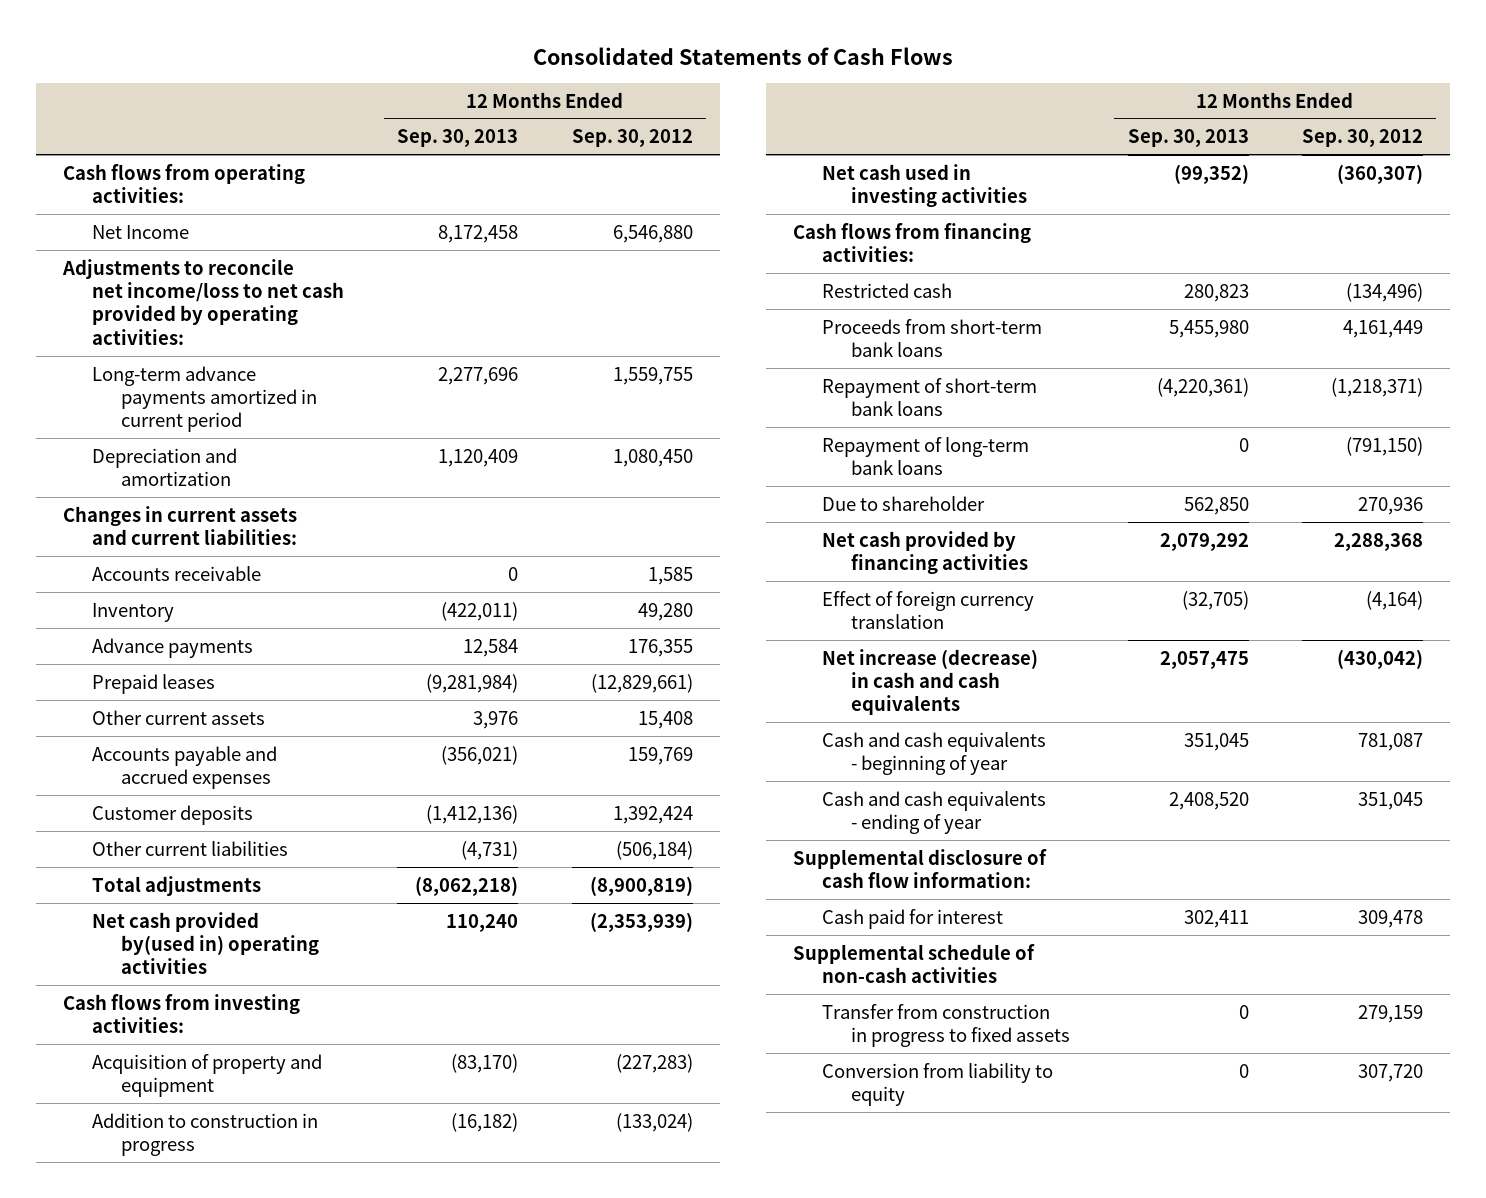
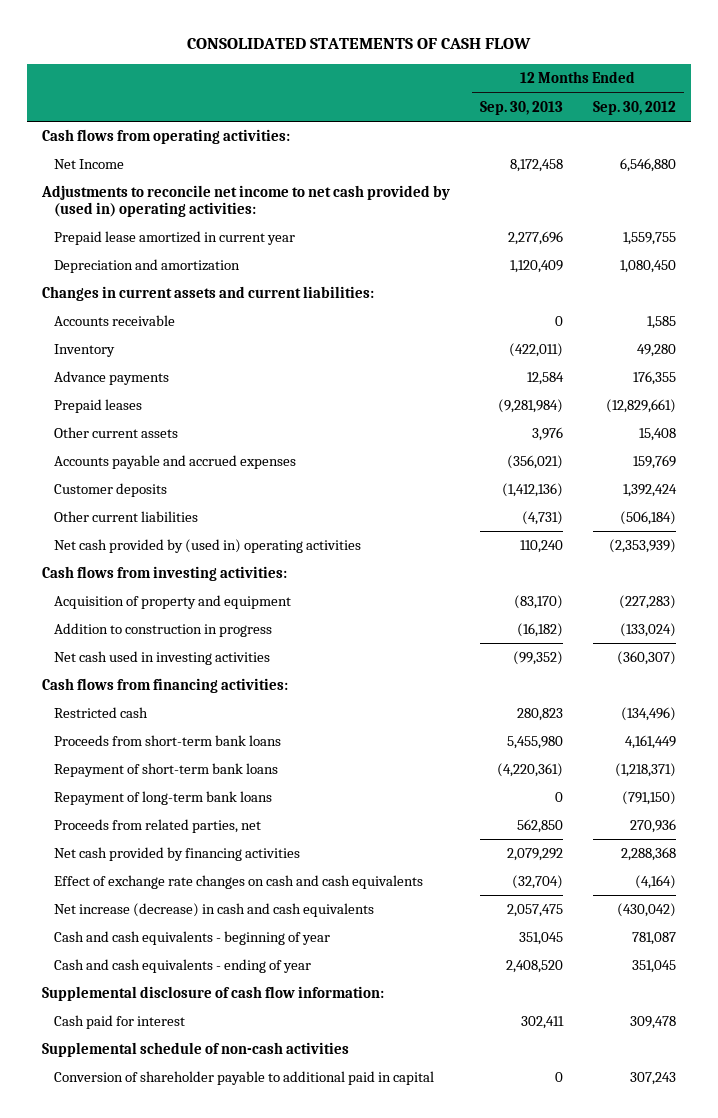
- Consolidated Statements of Cash Flows
+ CONSOLIDATED STATEMENTS OF CASH FLOW
- Adjustments to reconcile net income/loss to net cash provided by operating activities:
- Long-term advance payments amortized in current period | 2,277,696 | 1,559,755
+ Adjustments to reconcile net income to net cash provided by (used in) operating activities:
+ Prepaid lease amortized in current year | 2,277,696 | 1,559,755
- Total adjustments | (8,062,218) | (8,900,819)
- Net cash provided by(used in) operating activities | 110,240 | (2,353,939)
+ Net cash provided by (used in) operating activities | 110,240 | (2,353,939)
- Due to shareholder | 562,850 | 270,936
+ Proceeds from related parties, net | 562,850 | 270,936
- Effect of foreign currency translation | (32,705) | (4,164)
+ Effect of exchange rate changes on cash and cash equivalents | (32,704) | (4,164)
- Transfer from construction in progress to fixed assets | 0 | 279,159
- Conversion from liability to equity | 0 | 307,720
+ Conversion of shareholder payable to additional paid in capital | 0 | 307,243

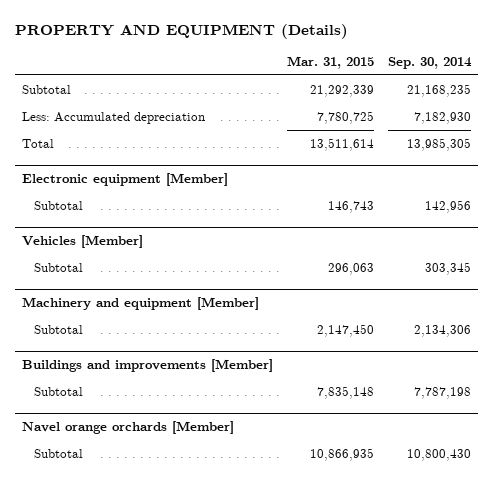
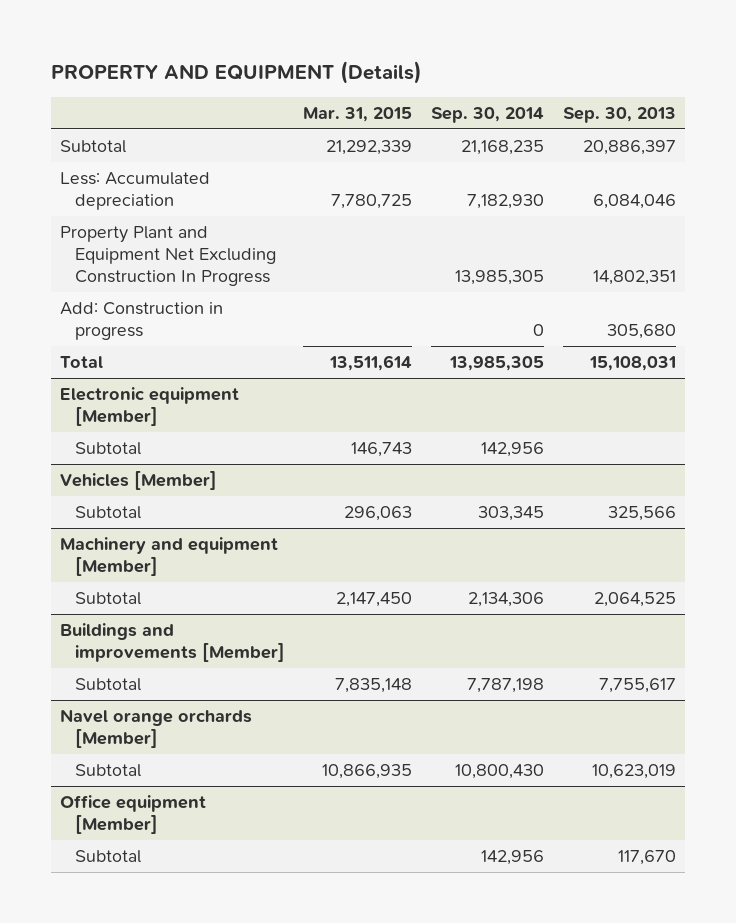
- | Mar. 31, 2015 | Sep. 30, 2014
+ | Mar. 31, 2015 | Sep. 30, 2014 | Sep. 30, 2013
+ Property Plant and Equipment Net Excluding Construction In Progress | | 13,985,305 | 14,802,351
+ Add: Construction in progress | | 0 | 305,680
+ Office equipment [Member]
+ Subtotal | | 142,956 | 117,670

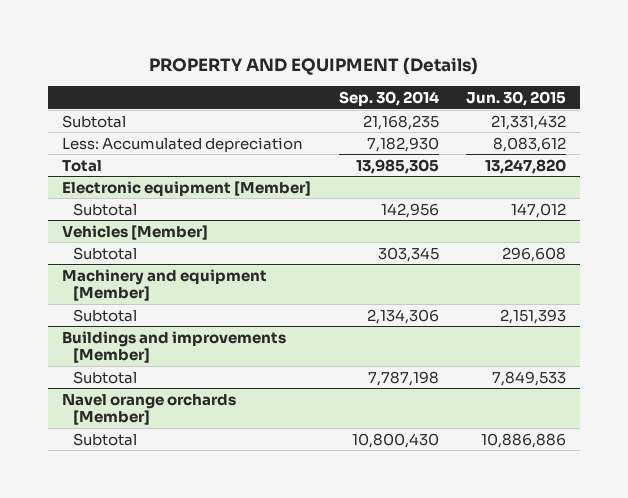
- | Mar. 31, 2015 | Sep. 30, 2014 | Sep. 30, 2013
+ | Sep. 30, 2014 | Jun. 30, 2015
- Property Plant and Equipment Net Excluding Construction In Progress | | 13,985,305 | 14,802,351
- Add: Construction in progress | | 0 | 305,680
- Office equipment [Member]
- Subtotal | | 142,956 | 117,670

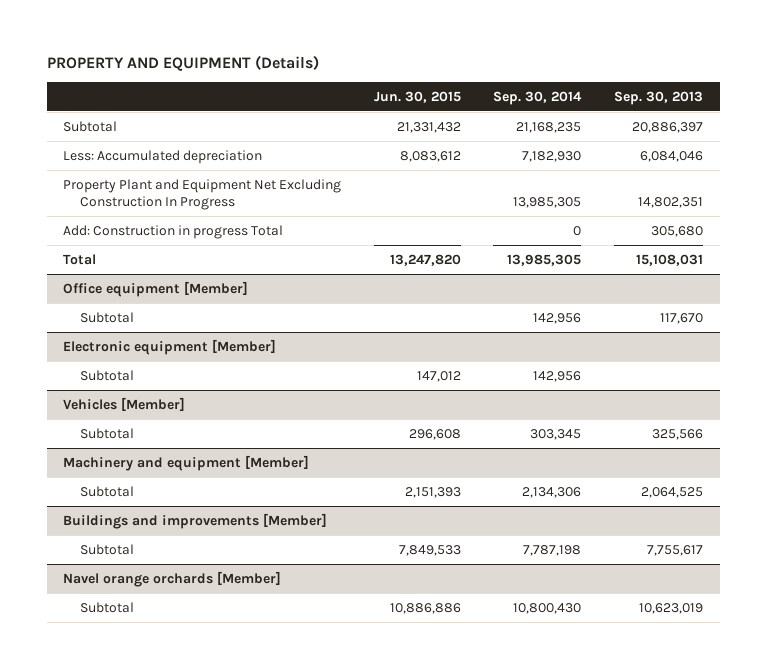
- | Sep. 30, 2014 | Jun. 30, 2015
+ | Jun. 30, 2015 | Sep. 30, 2014 | Sep. 30, 2013
+ Property Plant and Equipment Net Excluding Construction In Progress | | 13,985,305 | 14,802,351
+ Add: Construction in progress Total | | 0 | 305,680
+ Office equipment [Member]
+ Subtotal | | 142,956 | 117,670

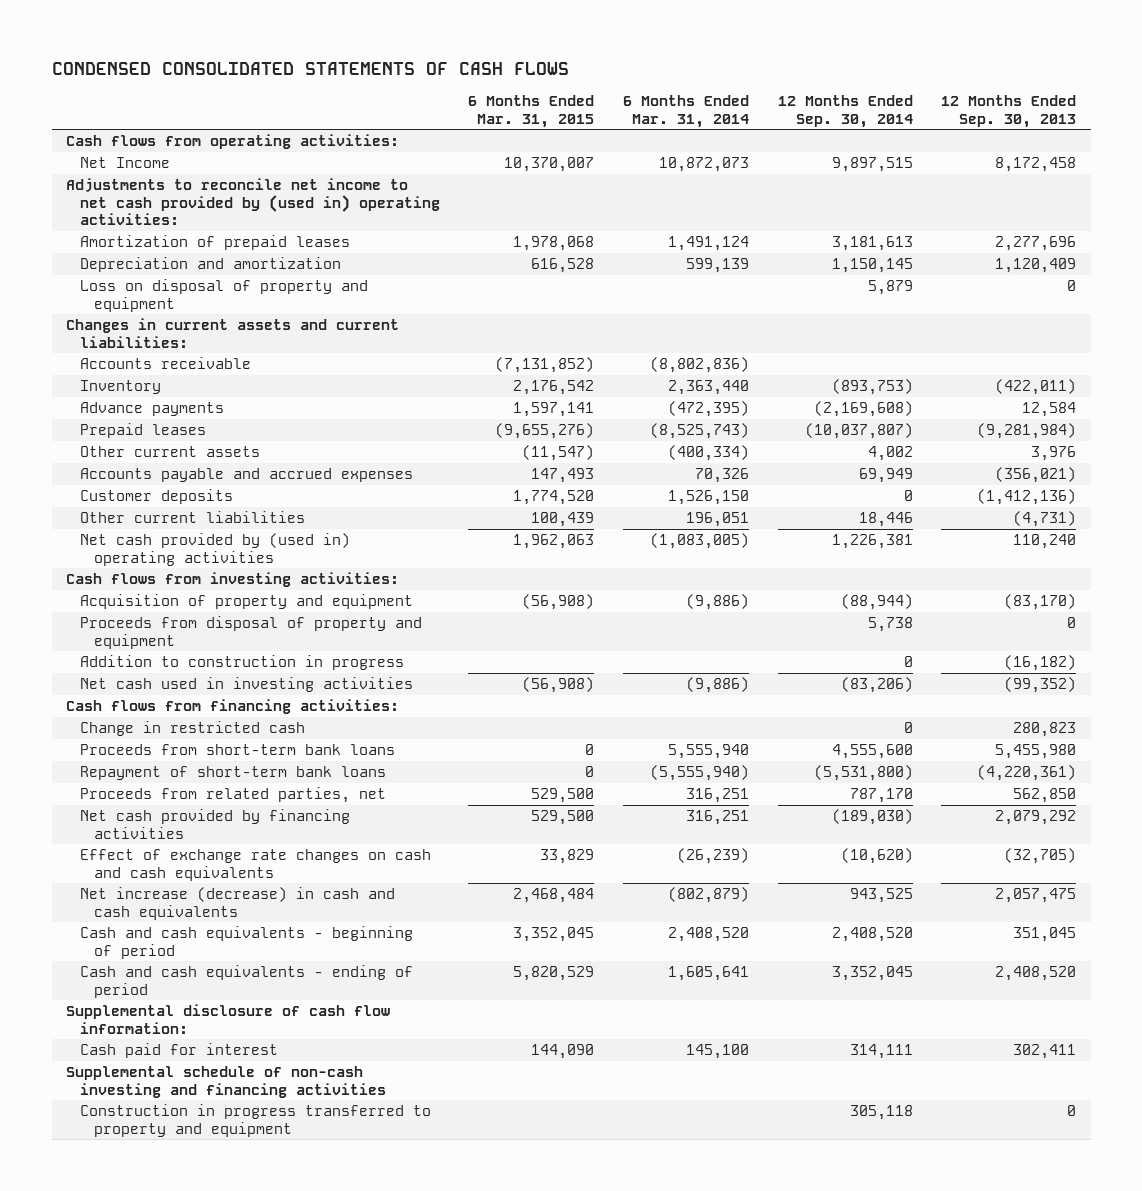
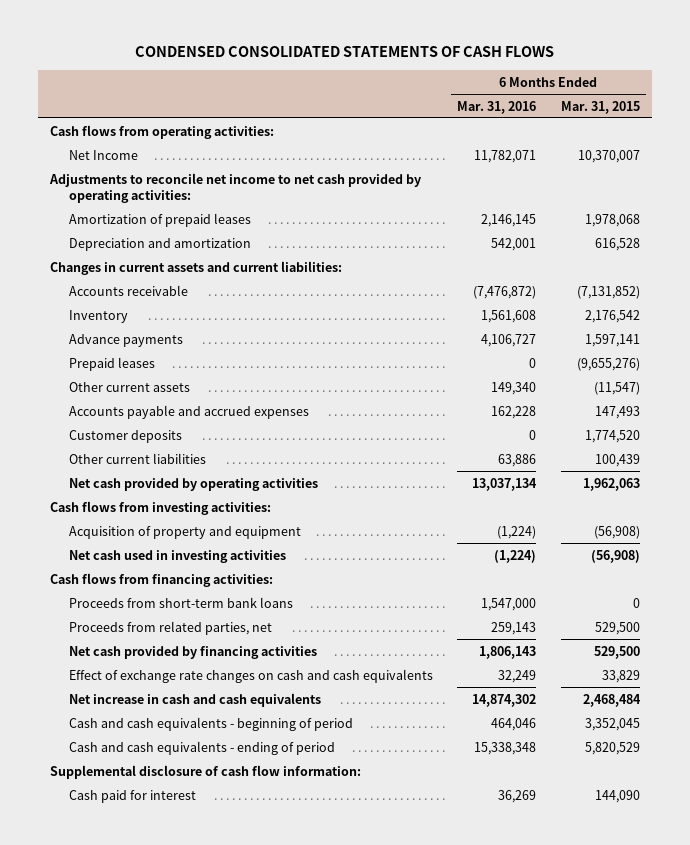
- | 6 Months Ended Mar. 31, 2015 | 6 Months Ended Mar. 31, 2014 | 12 Months Ended Sep. 30, 2014 | 12 Months Ended Sep. 30, 2013
+ | 6 Months Ended Mar. 31, 2016 | 6 Months Ended Mar. 31, 2015
- Adjustments to reconcile net income to net cash provided by (used in) operating activities:
+ Adjustments to reconcile net income to net cash provided by operating activities:
- Loss on disposal of property and equipment | | | 5,879 | 0
- Net cash provided by (used in) operating activities | 1,962,063 | (1,083,005) | 1,226,381 | 110,240
+ Net cash provided by operating activities | 13,037,134 | 1,962,063
- Proceeds from disposal of property and equipment | | | 5,738 | 0
- Addition to construction in progress | | | 0 | (16,182)
- Change in restricted cash | | | 0 | 280,823
- Repayment of short-term bank loans | 0 | (5,555,940) | (5,531,800) | (4,220,361)
- Net increase (decrease) in cash and cash equivalents | 2,468,484 | (802,879) | 943,525 | 2,057,475
+ Net increase in cash and cash equivalents | 14,874,302 | 2,468,484
- Supplemental schedule of non-cash investing and financing activities
- Construction in progress transferred to property and equipment | | | 305,118 | 0

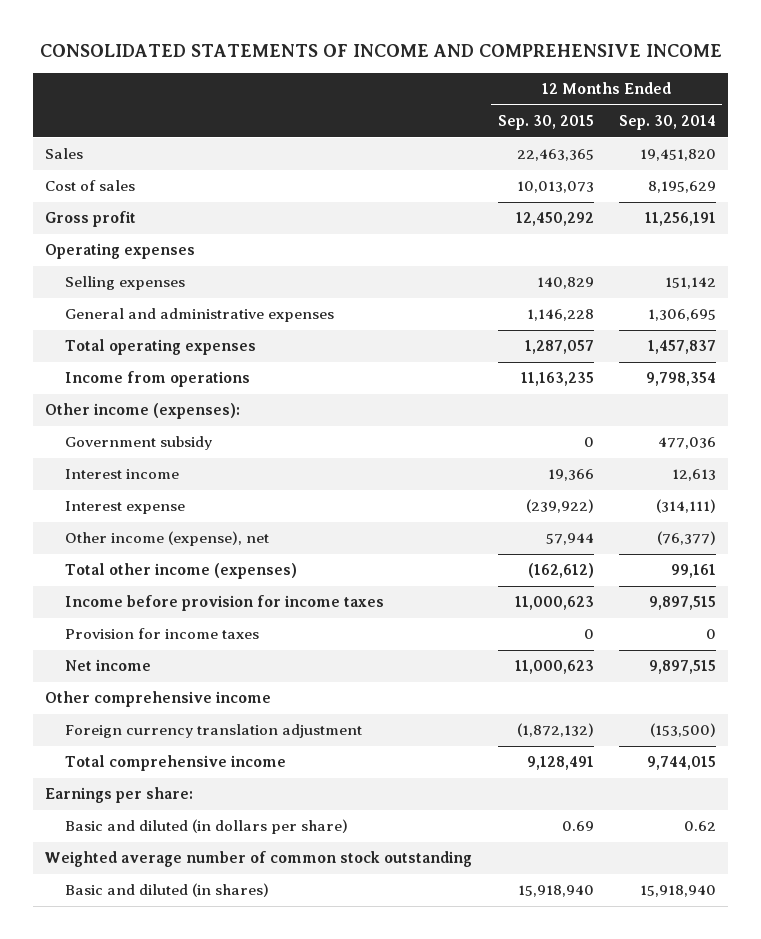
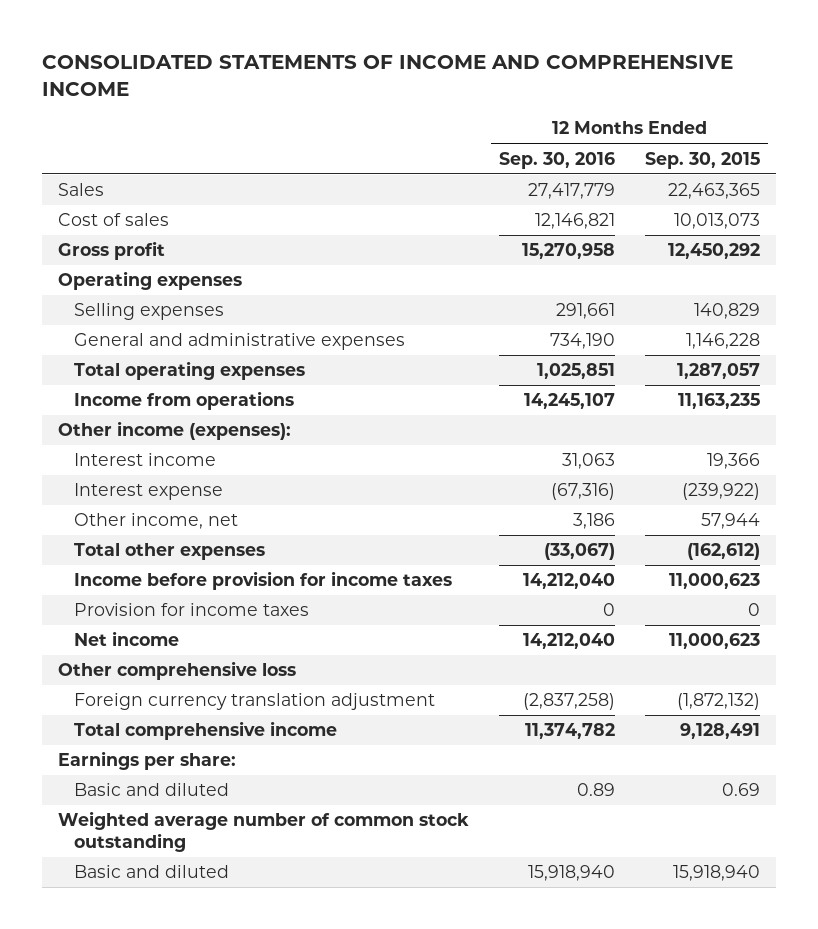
- | 12 Months Ended Sep. 30, 2015 | 12 Months Ended Sep. 30, 2014
+ | 12 Months Ended Sep. 30, 2016 | 12 Months Ended Sep. 30, 2015
- Government subsidy | 0 | 477,036
- Other income (expense), net | 57,944 | (76,377)
- Total other income (expenses) | (162,612) | 99,161
+ Other income, net | 3,186 | 57,944
+ Total other expenses | (33,067) | (162,612)
- Other comprehensive income
+ Other comprehensive loss
- Basic and diluted (in dollars per share) | 0.69 | 0.62
+ Basic and diluted | 0.89 | 0.69
- Basic and diluted (in shares) | 15,918,940 | 15,918,940
+ Basic and diluted | 15,918,940 | 15,918,940

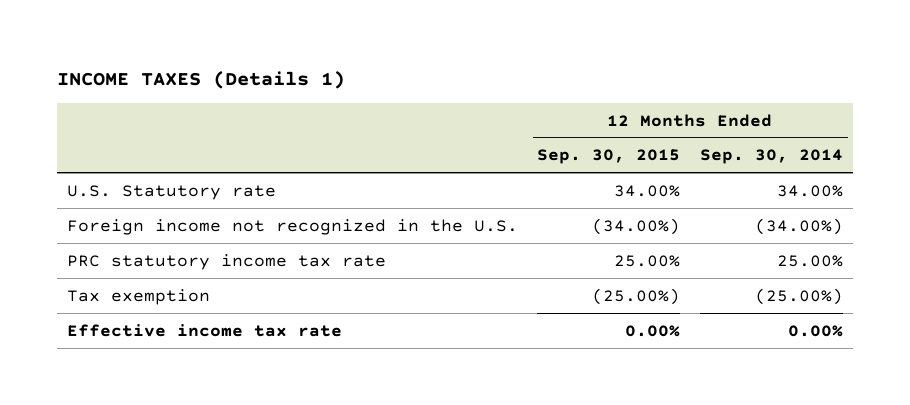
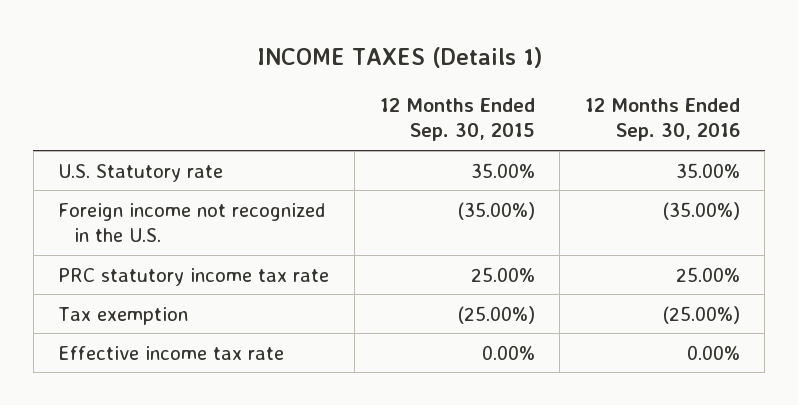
- | 12 Months Ended Sep. 30, 2015 | 12 Months Ended Sep. 30, 2014
+ | 12 Months Ended Sep. 30, 2015 | 12 Months Ended Sep. 30, 2016
- U.S. Statutory rate | 34.00% | 34.00%
- Foreign income not recognized in the U.S. | (34.00%) | (34.00%)
+ U.S. Statutory rate | 35.00% | 35.00%
+ Foreign income not recognized in the U.S. | (35.00%) | (35.00%)

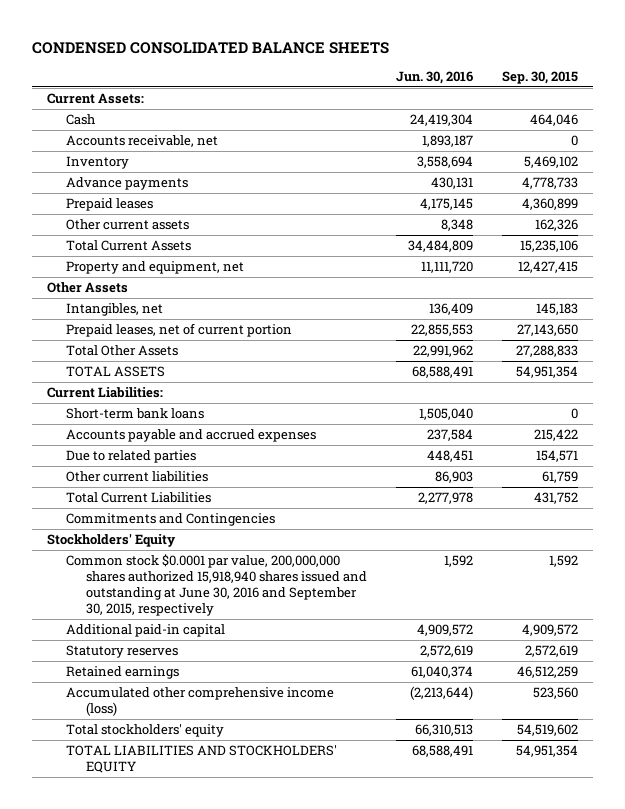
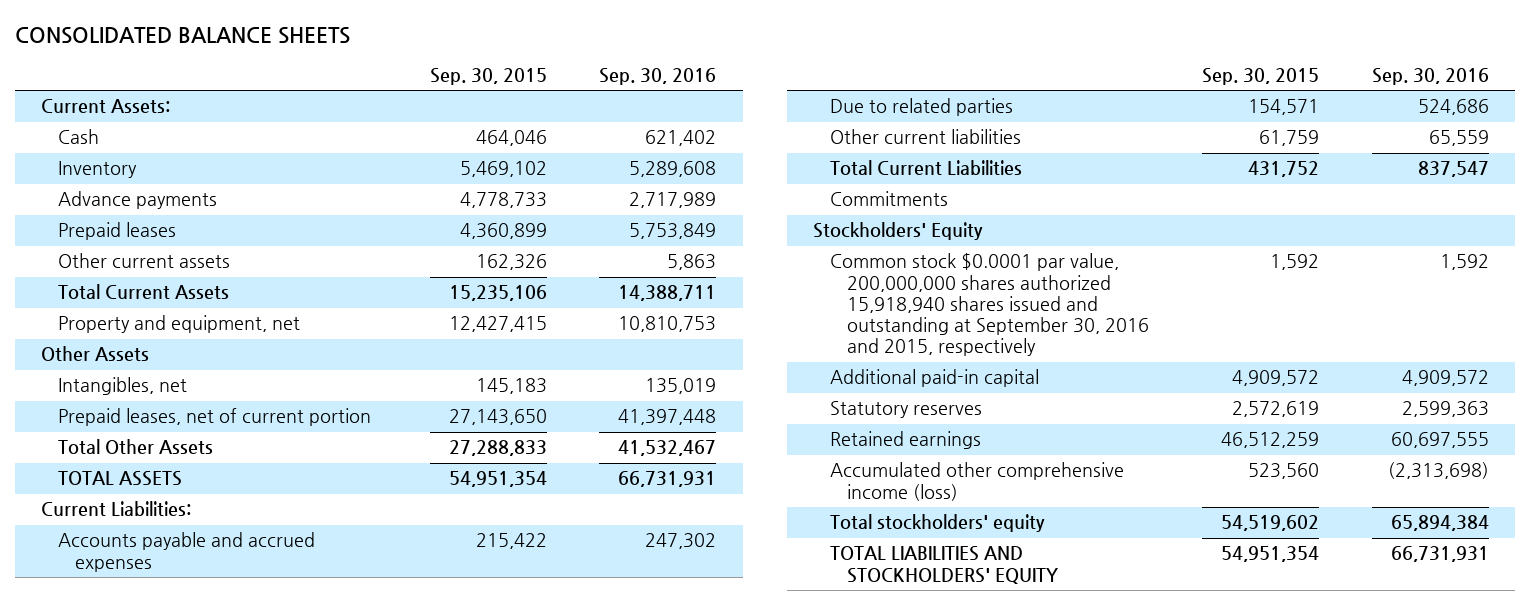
- CONDENSED CONSOLIDATED BALANCE SHEETS
+ CONSOLIDATED BALANCE SHEETS
- | Jun. 30, 2016 | Sep. 30, 2015
+ | Sep. 30, 2015 | Sep. 30, 2016
- Accounts receivable, net | 1,893,187 | 0
- Short-term bank loans | 1,505,040 | 0
- Commitments and Contingencies
+ Commitments
- Common stock $0.0001 par value, 200,000,000 shares authorized 15,918,940 shares issued and outstanding at June 30, 2016 and September 30, 2015, respectively | 1,592 | 1,592
+ Common stock $0.0001 par value, 200,000,000 shares authorized 15,918,940 shares issued and outstanding at September 30, 2016 and 2015, respectively | 1,592 | 1,592

